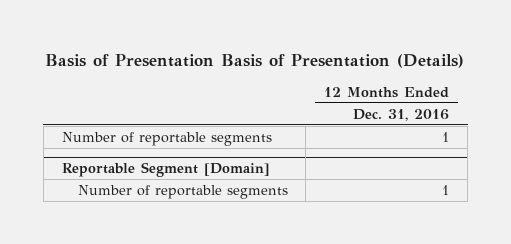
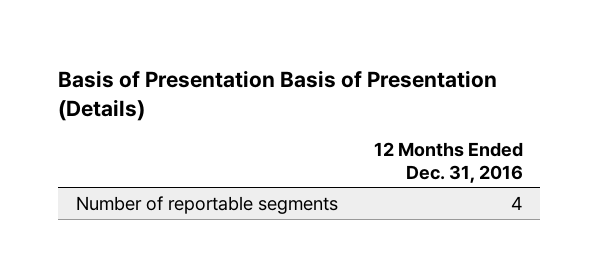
- Number of reportable segments | 1
- Reportable Segment [Domain]
- Number of reportable segments | 1
+ Number of reportable segments | 4

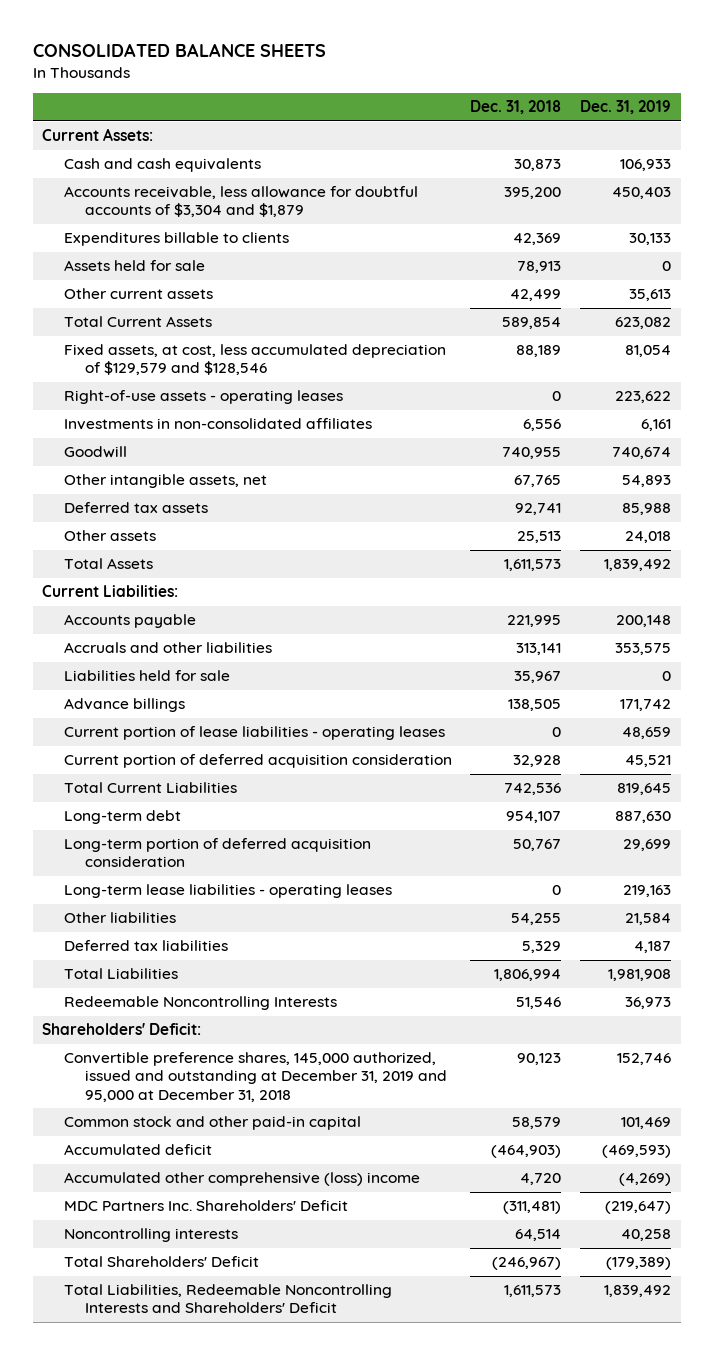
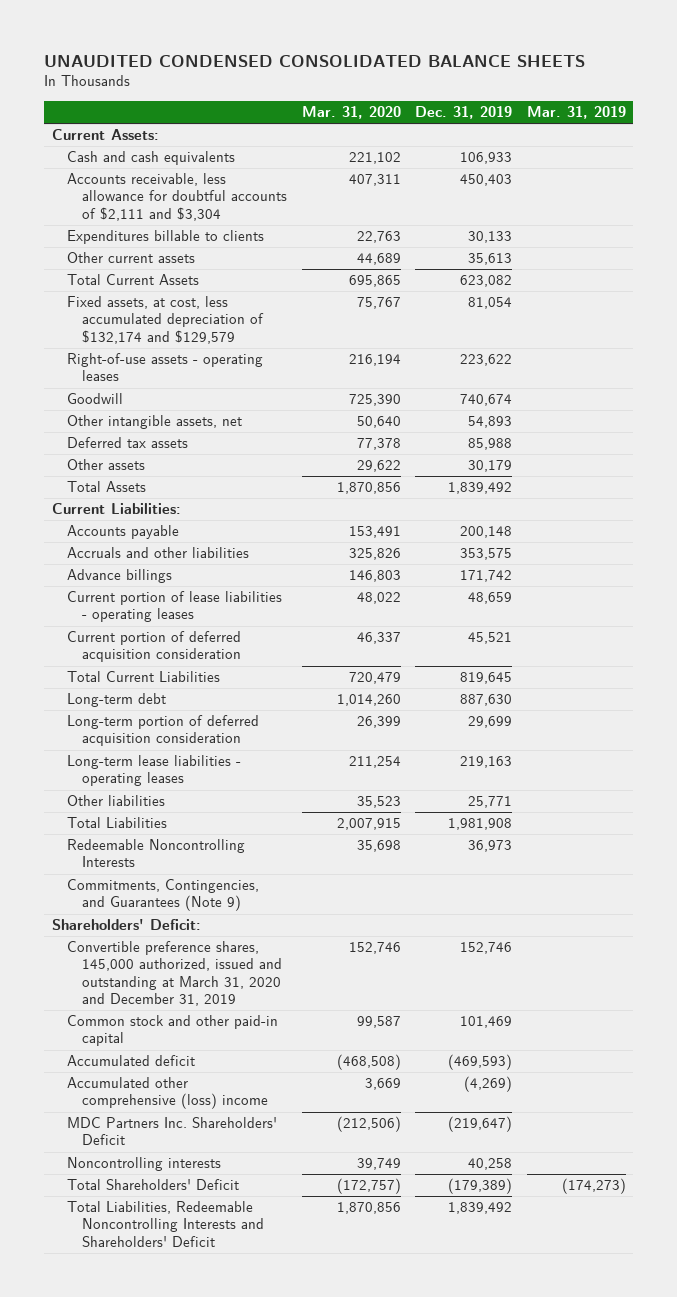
- CONSOLIDATED BALANCE SHEETS
+ UNAUDITED CONDENSED CONSOLIDATED BALANCE SHEETS
- | Dec. 31, 2018 | Dec. 31, 2019
+ | Mar. 31, 2020 | Dec. 31, 2019 | Mar. 31, 2019
- Accounts receivable, less allowance for doubtful accounts of $3,304 and $1,879 | 395,200 | 450,403
+ Accounts receivable, less allowance for doubtful accounts of $2,111 and $3,304 | 407,311 | 450,403 |
- Assets held for sale | 78,913 | 0
- Fixed assets, at cost, less accumulated depreciation of $129,579 and $128,546 | 88,189 | 81,054
+ Fixed assets, at cost, less accumulated depreciation of $132,174 and $129,579 | 75,767 | 81,054 |
- Investments in non-consolidated affiliates | 6,556 | 6,161
- Other assets | 25,513 | 24,018
+ Other assets | 29,622 | 30,179 |
- Liabilities held for sale | 35,967 | 0
- Other liabilities | 54,255 | 21,584
- Deferred tax liabilities | 5,329 | 4,187
+ Other liabilities | 35,523 | 25,771 |
+ Commitments, Contingencies, and Guarantees (Note 9)
- Convertible preference shares, 145,000 authorized, issued and outstanding at December 31, 2019 and 95,000 at December 31, 2018 | 90,123 | 152,746
+ Convertible preference shares, 145,000 authorized, issued and outstanding at March 31, 2020 and December 31, 2019 | 152,746 | 152,746 |

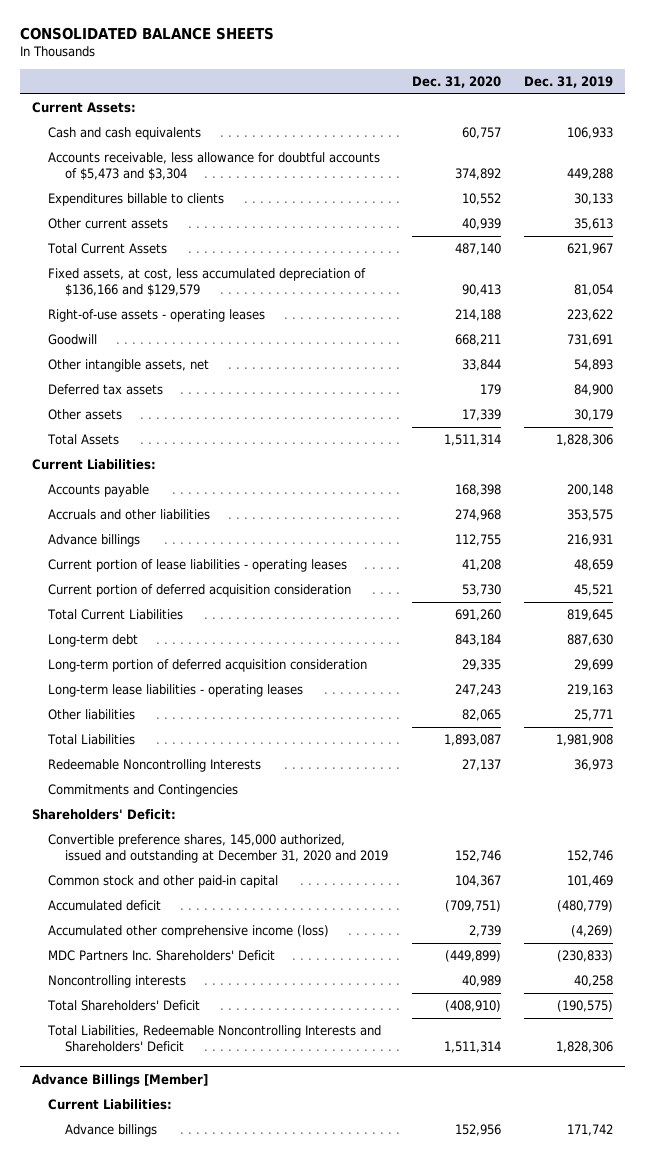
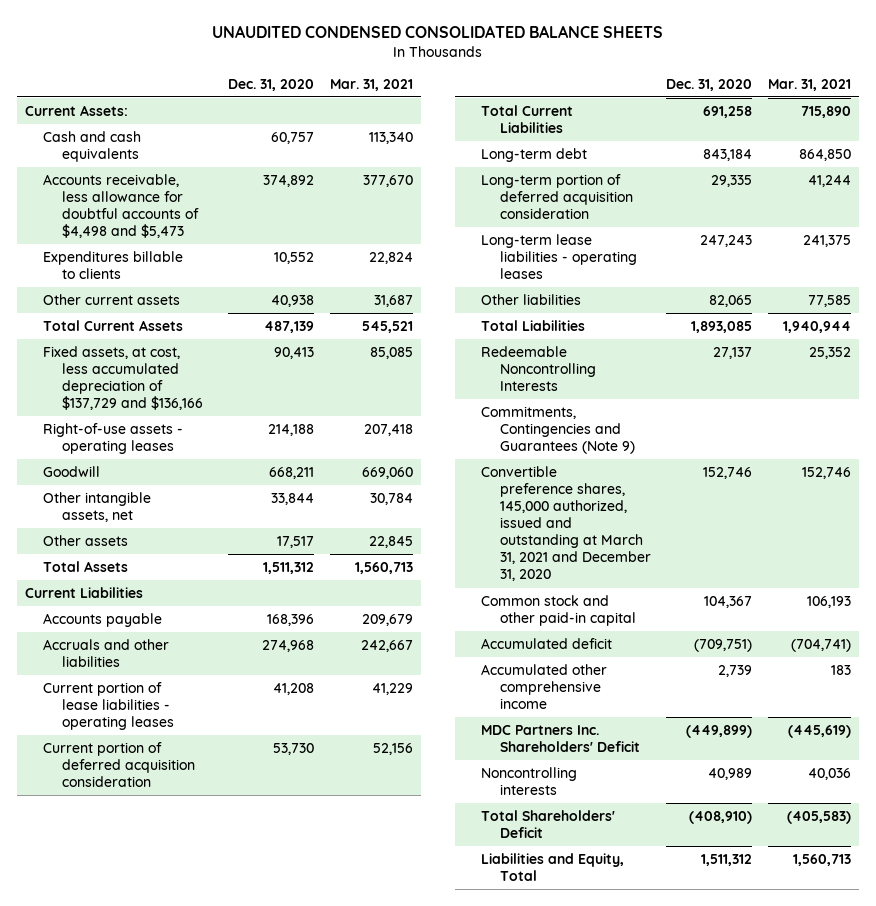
- CONSOLIDATED BALANCE SHEETS
+ UNAUDITED CONDENSED CONSOLIDATED BALANCE SHEETS
- | Dec. 31, 2020 | Dec. 31, 2019
+ | Dec. 31, 2020 | Mar. 31, 2021
- Accounts receivable, less allowance for doubtful accounts of $5,473 and $3,304 | 374,892 | 449,288
+ Accounts receivable, less allowance for doubtful accounts of $4,498 and $5,473 | 374,892 | 377,670
- Other current assets | 40,939 | 35,613
- Total Current Assets | 487,140 | 621,967
- Fixed assets, at cost, less accumulated depreciation of $136,166 and $129,579 | 90,413 | 81,054
+ Other current assets | 40,938 | 31,687
+ Total Current Assets | 487,139 | 545,521
+ Fixed assets, at cost, less accumulated depreciation of $137,729 and $136,166 | 90,413 | 85,085
- Deferred tax assets | 179 | 84,900
- Other assets | 17,339 | 30,179
- Total Assets | 1,511,314 | 1,828,306
- Current Liabilities:
- Accounts payable | 168,398 | 200,148
+ Other assets | 17,517 | 22,845
+ Total Assets | 1,511,312 | 1,560,713
+ Current Liabilities
+ Accounts payable | 168,396 | 209,679
- Advance billings | 112,755 | 216,931
- Total Current Liabilities | 691,260 | 819,645
+ Total Current Liabilities | 691,258 | 715,890
- Total Liabilities | 1,893,087 | 1,981,908
+ Total Liabilities | 1,893,085 | 1,940,944
- Commitments and Contingencies
- Shareholders' Deficit:
- Convertible preference shares, 145,000 authorized, issued and outstanding at December 31, 2020 and 2019 | 152,746 | 152,746
+ Commitments, Contingencies and Guarantees (Note 9)
+ Convertible preference shares, 145,000 authorized, issued and outstanding at March 31, 2021 and December 31, 2020 | 152,746 | 152,746
- Accumulated other comprehensive income (loss) | 2,739 | (4,269)
+ Accumulated other comprehensive income | 2,739 | 183
- Total Liabilities, Redeemable Noncontrolling Interests and Shareholders' Deficit | 1,511,314 | 1,828,306
- Advance Billings [Member]
- Current Liabilities:
- Advance billings | 152,956 | 171,742
+ Liabilities and Equity, Total | 1,511,312 | 1,560,713

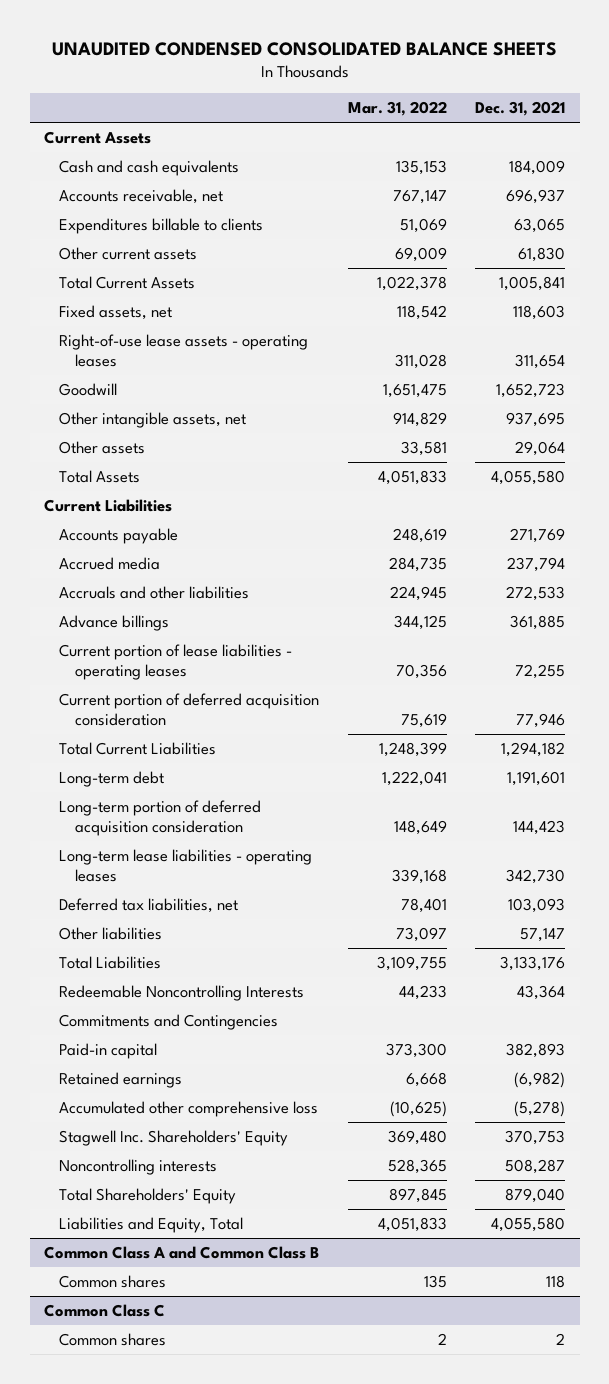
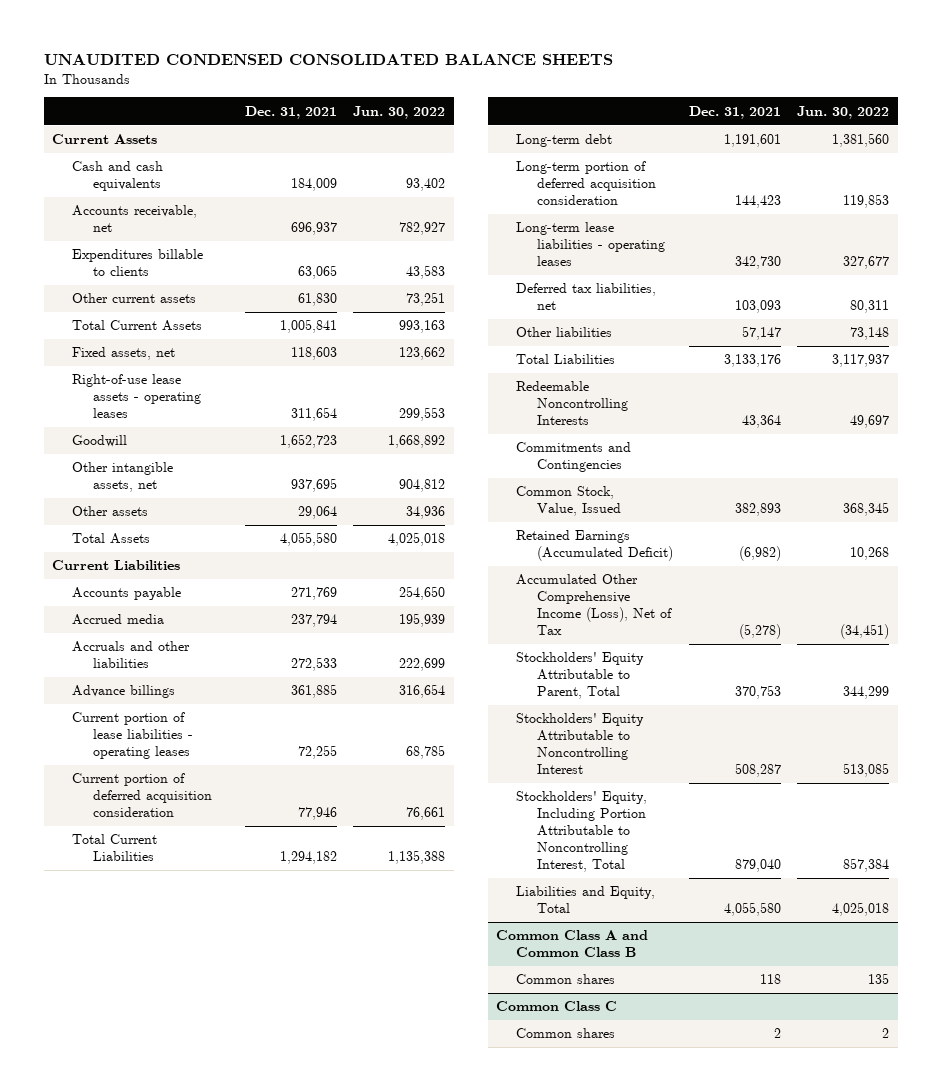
- | Mar. 31, 2022 | Dec. 31, 2021
+ | Dec. 31, 2021 | Jun. 30, 2022
- Paid-in capital | 373,300 | 382,893
- Retained earnings | 6,668 | (6,982)
- Accumulated other comprehensive loss | (10,625) | (5,278)
- Stagwell Inc. Shareholders' Equity | 369,480 | 370,753
- Noncontrolling interests | 528,365 | 508,287
- Total Shareholders' Equity | 897,845 | 879,040
+ Common Stock, Value, Issued | 382,893 | 368,345
+ Retained Earnings (Accumulated Deficit) | (6,982) | 10,268
+ Accumulated Other Comprehensive Income (Loss), Net of Tax | (5,278) | (34,451)
+ Stockholders' Equity Attributable to Parent, Total | 370,753 | 344,299
+ Stockholders' Equity Attributable to Noncontrolling Interest | 508,287 | 513,085
+ Stockholders' Equity, Including Portion Attributable to Noncontrolling Interest, Total | 879,040 | 857,384

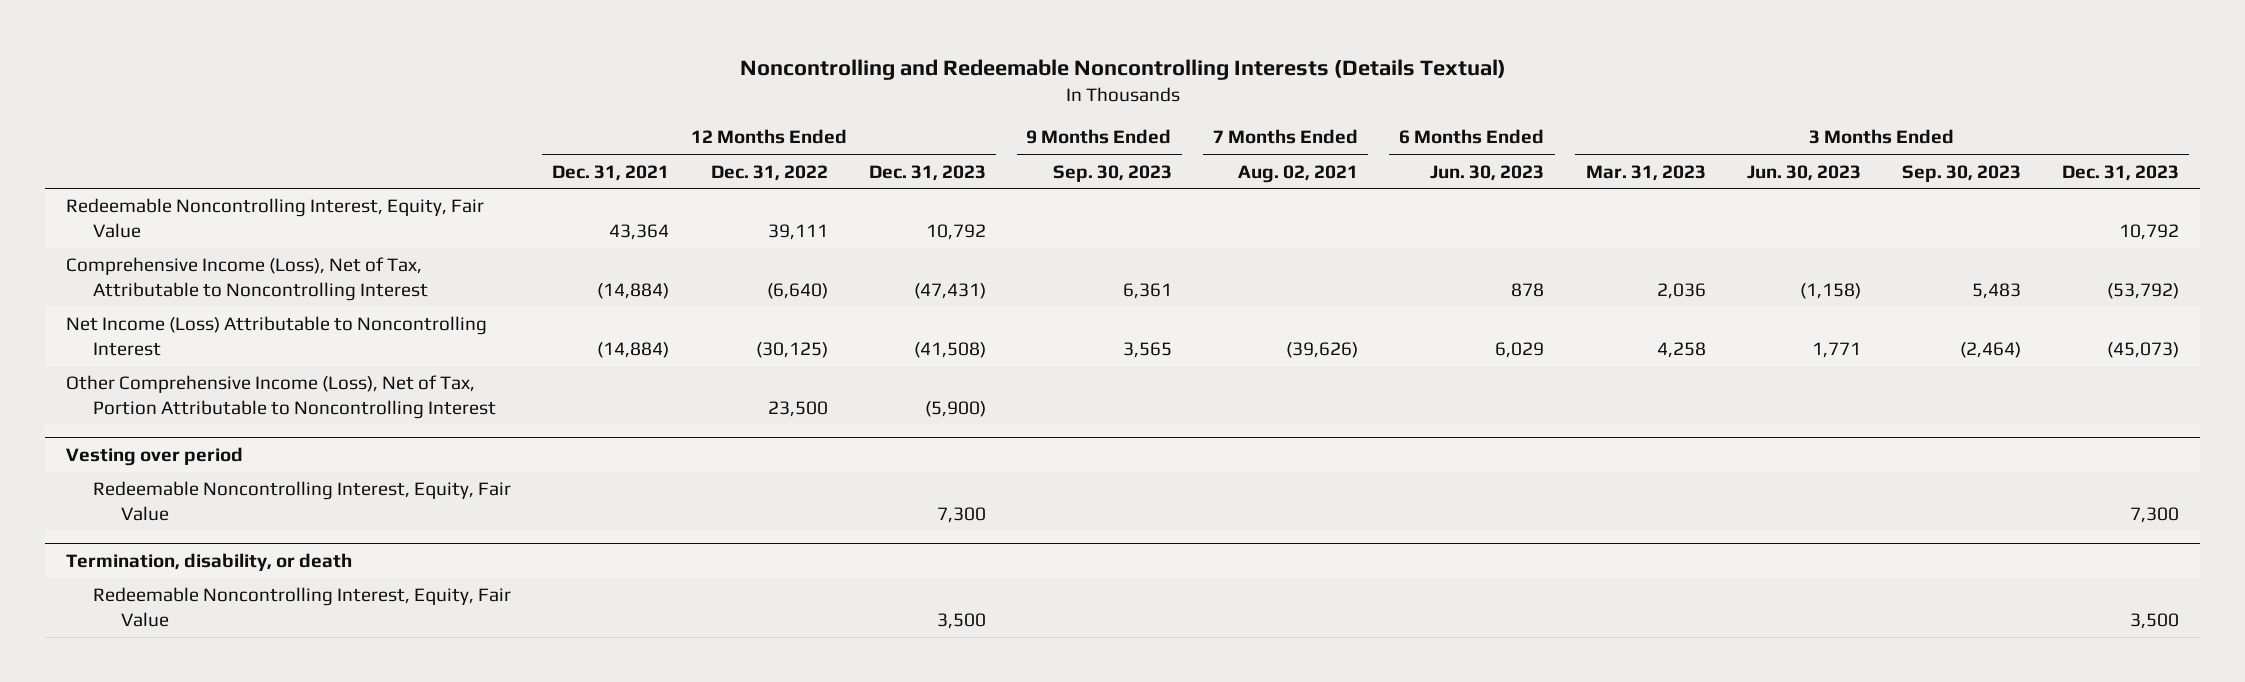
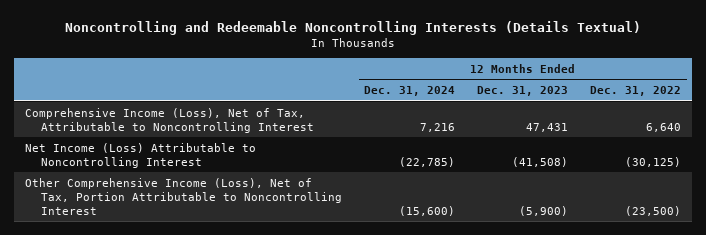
- | 12 Months Ended Dec. 31, 2021 | 12 Months Ended Dec. 31, 2022 | 12 Months Ended Dec. 31, 2023 | 9 Months Ended Sep. 30, 2023 | 7 Months Ended Aug. 02, 2021 | 6 Months Ended Jun. 30, 2023 | 3 Months Ended Mar. 31, 2023 | 3 Months Ended Jun. 30, 2023 | 3 Months Ended Sep. 30, 2023 | 3 Months Ended Dec. 31, 2023
+ | 12 Months Ended Dec. 31, 2024 | 12 Months Ended Dec. 31, 2023 | 12 Months Ended Dec. 31, 2022
- Redeemable Noncontrolling Interest, Equity, Fair Value | 43,364 | 39,111 | 10,792 | | | | | | | 10,792
- Comprehensive Income (Loss), Net of Tax, Attributable to Noncontrolling Interest | (14,884) | (6,640) | (47,431) | 6,361 | | 878 | 2,036 | (1,158) | 5,483 | (53,792)
+ Comprehensive Income (Loss), Net of Tax, Attributable to Noncontrolling Interest | 7,216 | 47,431 | 6,640
- Other Comprehensive Income (Loss), Net of Tax, Portion Attributable to Noncontrolling Interest | | 23,500 | (5,900) | | | | | | |
- Vesting over period
- Redeemable Noncontrolling Interest, Equity, Fair Value | | | 7,300 | | | | | | | 7,300
- Termination, disability, or death
- Redeemable Noncontrolling Interest, Equity, Fair Value | | | 3,500 | | | | | | | 3,500
+ Other Comprehensive Income (Loss), Net of Tax, Portion Attributable to Noncontrolling Interest | (15,600) | (5,900) | (23,500)

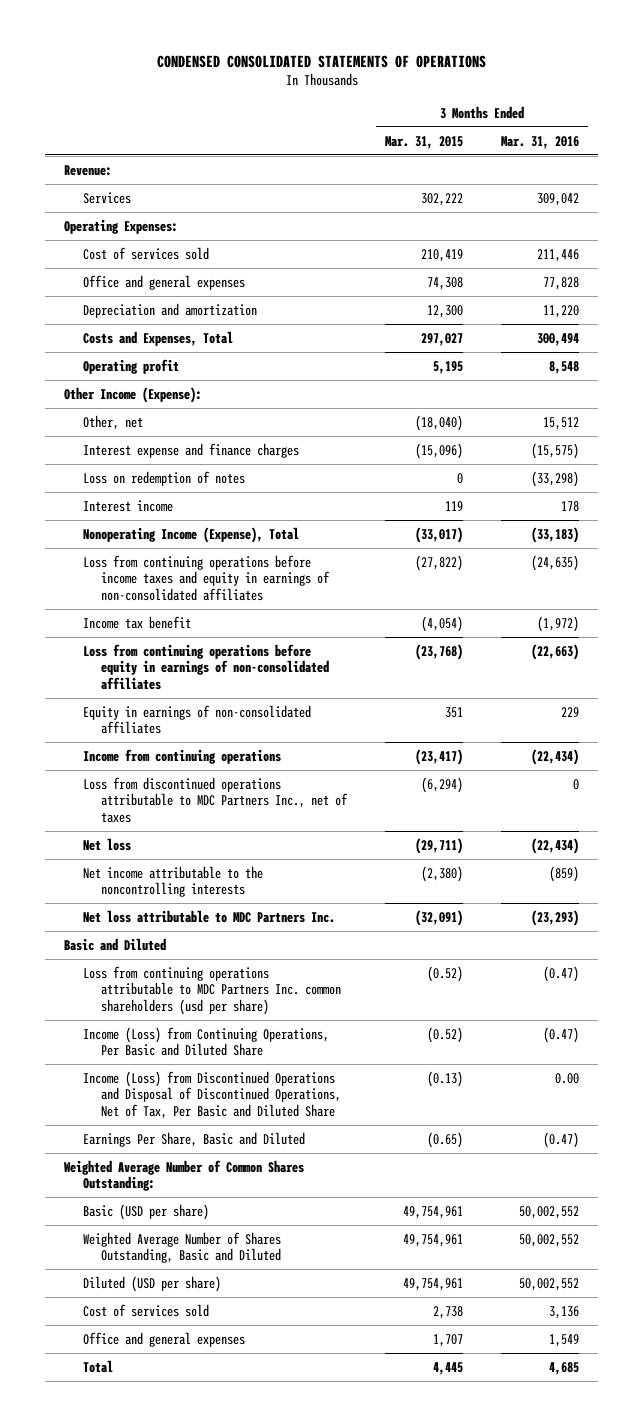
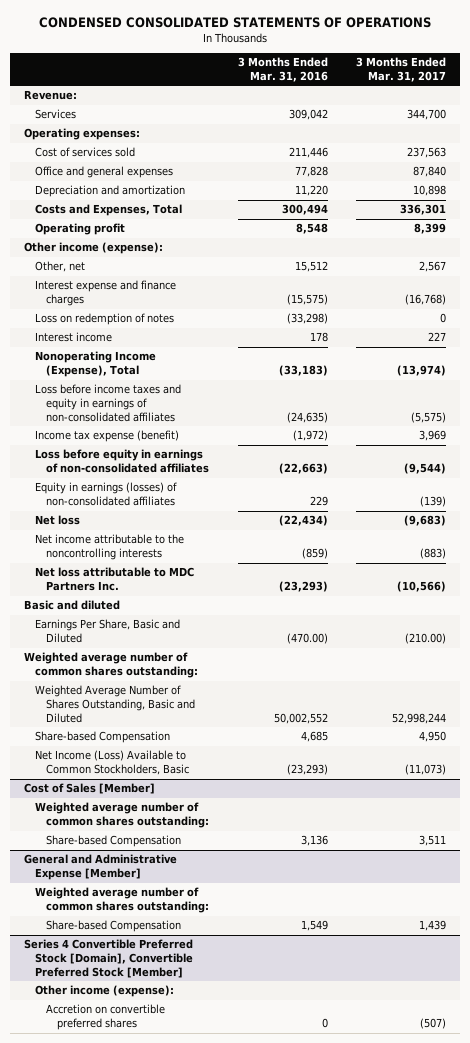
- | 3 Months Ended Mar. 31, 2015 | 3 Months Ended Mar. 31, 2016
+ | 3 Months Ended Mar. 31, 2016 | 3 Months Ended Mar. 31, 2017
- Operating Expenses:
+ Operating expenses:
- Other Income (Expense):
+ Other income (expense):
- Loss from continuing operations before income taxes and equity in earnings of non-consolidated affiliates | (27,822) | (24,635)
- Income tax benefit | (4,054) | (1,972)
- Loss from continuing operations before equity in earnings of non-consolidated affiliates | (23,768) | (22,663)
- Equity in earnings of non-consolidated affiliates | 351 | 229
- Income from continuing operations | (23,417) | (22,434)
- Loss from discontinued operations attributable to MDC Partners Inc., net of taxes | (6,294) | 0
+ Loss before income taxes and equity in earnings of non-consolidated affiliates | (24,635) | (5,575)
+ Income tax expense (benefit) | (1,972) | 3,969
+ Loss before equity in earnings of non-consolidated affiliates | (22,663) | (9,544)
+ Equity in earnings (losses) of non-consolidated affiliates | 229 | (139)
- Basic and Diluted
- Loss from continuing operations attributable to MDC Partners Inc. common shareholders (usd per share) | (0.52) | (0.47)
- Income (Loss) from Continuing Operations, Per Basic and Diluted Share | (0.52) | (0.47)
- Income (Loss) from Discontinued Operations and Disposal of Discontinued Operations, Net of Tax, Per Basic and Diluted Share | (0.13) | 0.00
- Earnings Per Share, Basic and Diluted | (0.65) | (0.47)
- Weighted Average Number of Common Shares Outstanding:
- Basic (USD per share) | 49,754,961 | 50,002,552
+ Basic and diluted
+ Earnings Per Share, Basic and Diluted | (470.00) | (210.00)
+ Weighted average number of common shares outstanding:
- Diluted (USD per share) | 49,754,961 | 50,002,552
- Cost of services sold | 2,738 | 3,136
- Office and general expenses | 1,707 | 1,549
- Total | 4,445 | 4,685
+ Share-based Compensation | 4,685 | 4,950
+ Net Income (Loss) Available to Common Stockholders, Basic | (23,293) | (11,073)
+ Cost of Sales [Member]
+ Weighted average number of common shares outstanding:
+ Share-based Compensation | 3,136 | 3,511
+ General and Administrative Expense [Member]
+ Weighted average number of common shares outstanding:
+ Share-based Compensation | 1,549 | 1,439
+ Series 4 Convertible Preferred Stock [Domain], Convertible Preferred Stock [Member]
+ Other income (expense):
+ Accretion on convertible preferred shares | 0 | (507)

